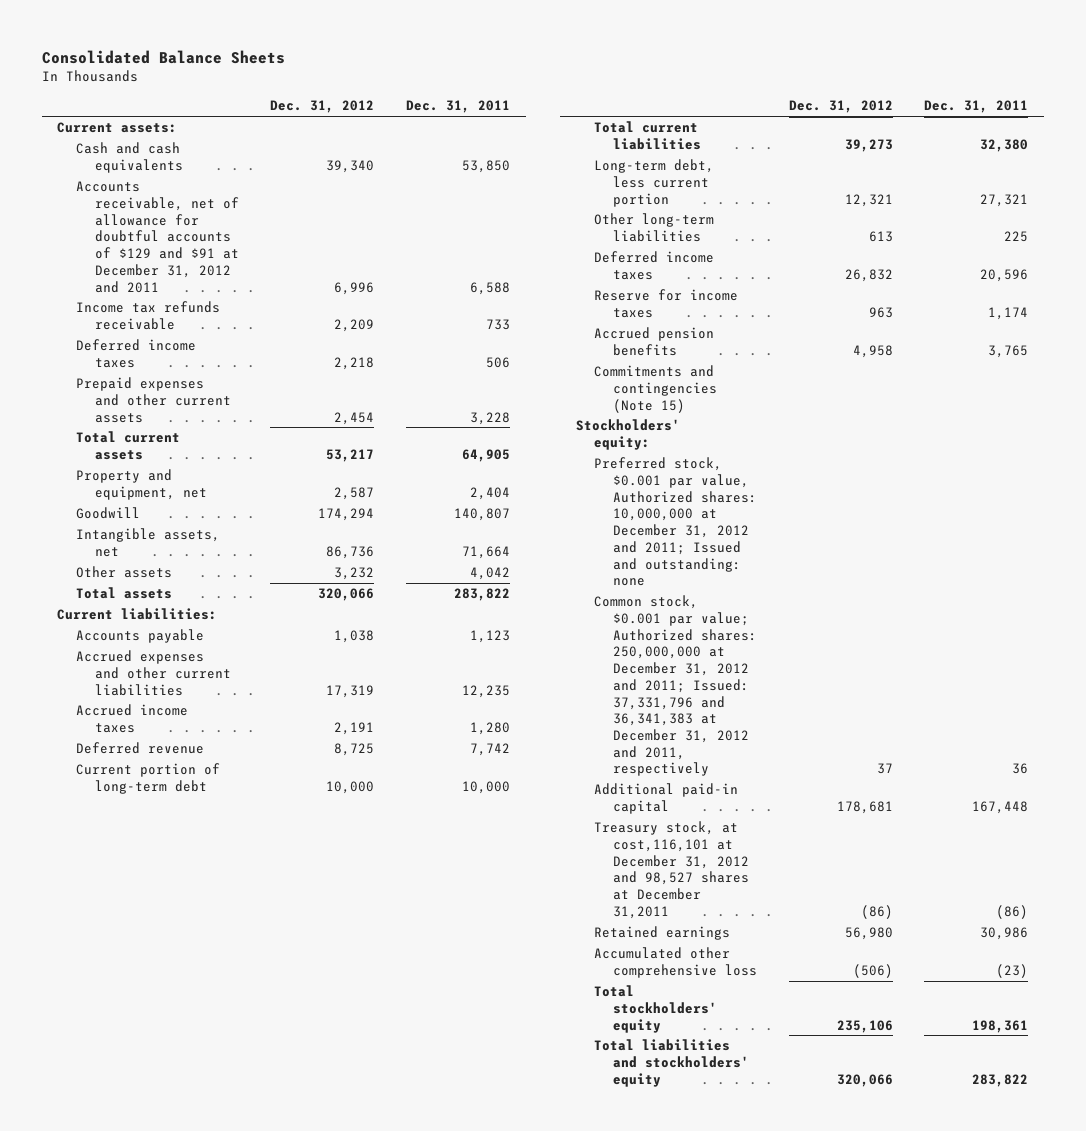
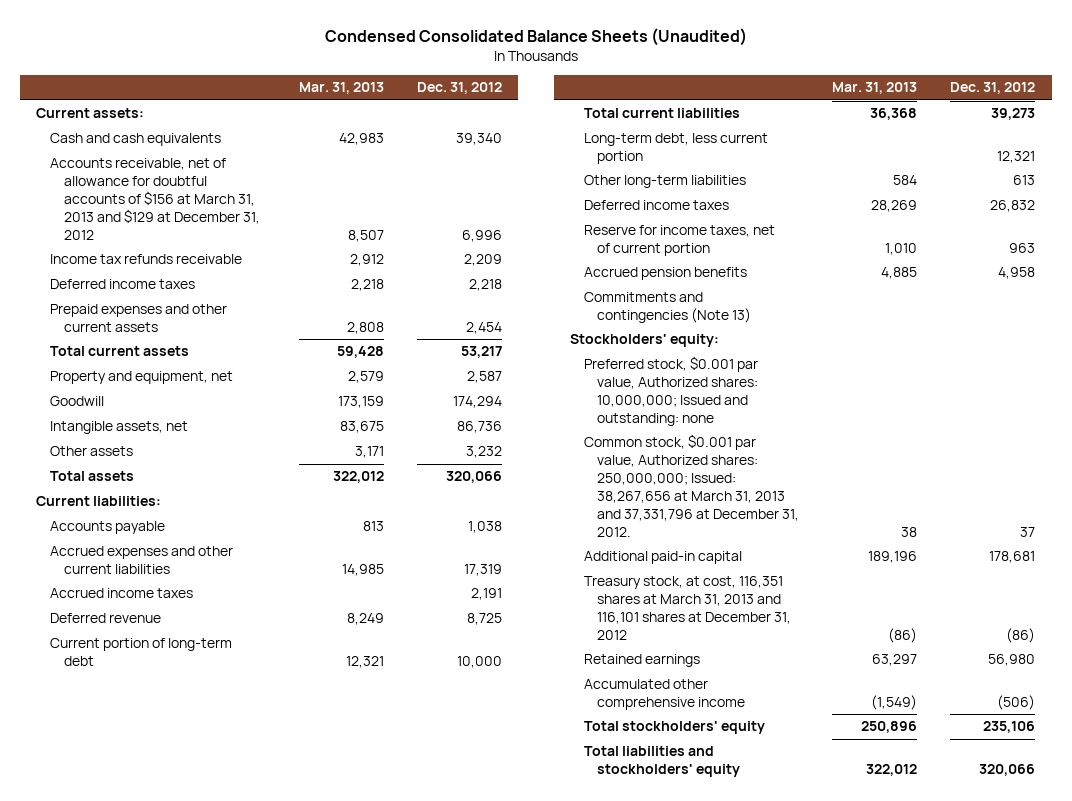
- Consolidated Balance Sheets
+ Condensed Consolidated Balance Sheets (Unaudited)
- | Dec. 31, 2012 | Dec. 31, 2011
+ | Mar. 31, 2013 | Dec. 31, 2012
- Accounts receivable, net of allowance for doubtful accounts of $129 and $91 at December 31, 2012 and 2011 | 6,996 | 6,588
+ Accounts receivable, net of allowance for doubtful accounts of $156 at March 31, 2013 and $129 at December 31, 2012 | 8,507 | 6,996
- Reserve for income taxes | 963 | 1,174
+ Reserve for income taxes, net of current portion | 1,010 | 963
- Commitments and contingencies (Note 15)
+ Commitments and contingencies (Note 13)
- Preferred stock, $0.001 par value, Authorized shares: 10,000,000 at December 31, 2012 and 2011; Issued and outstanding: none
- Common stock, $0.001 par value; Authorized shares: 250,000,000 at December 31, 2012 and 2011; Issued: 37,331,796 and 36,341,383 at December 31, 2012 and 2011, respectively | 37 | 36
+ Preferred stock, $0.001 par value, Authorized shares: 10,000,000; Issued and outstanding: none
+ Common stock, $0.001 par value, Authorized shares: 250,000,000; Issued: 38,267,656 at March 31, 2013 and 37,331,796 at December 31, 2012. | 38 | 37
- Treasury stock, at cost,116,101 at December 31, 2012 and 98,527 shares at December 31,2011 | (86) | (86)
+ Treasury stock, at cost, 116,351 shares at March 31, 2013 and 116,101 shares at December 31, 2012 | (86) | (86)
- Accumulated other comprehensive loss | (506) | (23)
+ Accumulated other comprehensive income | (1,549) | (506)

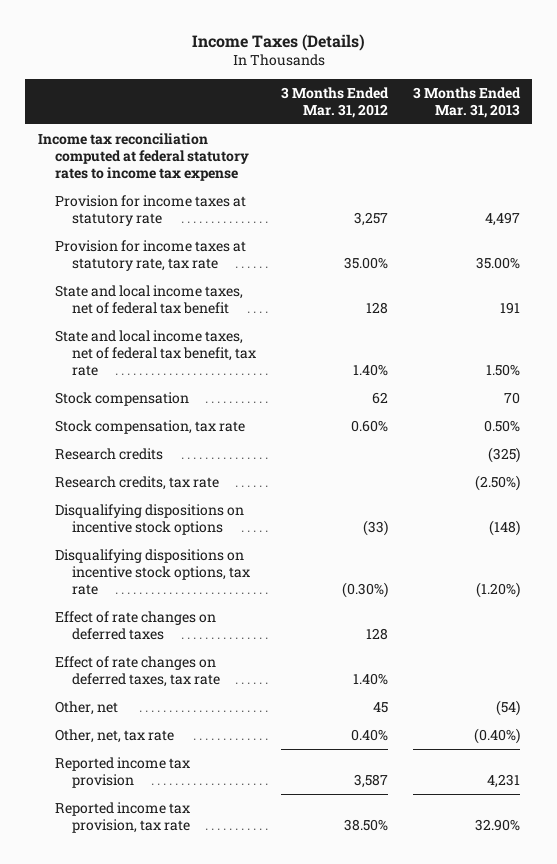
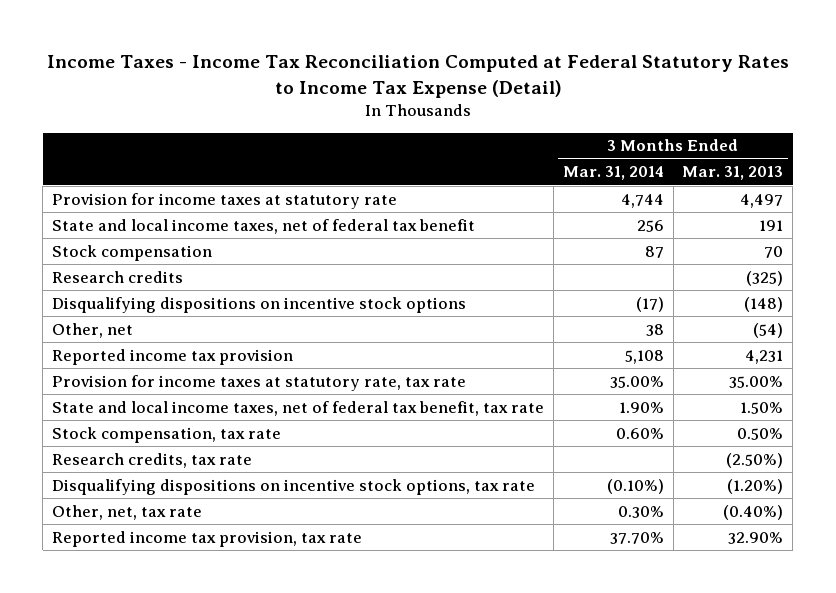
- Income Taxes (Details)
+ Income Taxes - Income Tax Reconciliation Computed at Federal Statutory Rates to Income Tax Expense (Detail)
- | 3 Months Ended Mar. 31, 2012 | 3 Months Ended Mar. 31, 2013
+ | 3 Months Ended Mar. 31, 2014 | 3 Months Ended Mar. 31, 2013
- Income tax reconciliation computed at federal statutory rates to income tax expense
- Effect of rate changes on deferred taxes | 128 |
- Effect of rate changes on deferred taxes, tax rate | 1.40% |
moved down: Provision for income taxes at statutory rate, tax rate | 35.00% | 35.00%
moved down: State and local income taxes, net of federal tax benefit, tax rate | 1.90% | 1.50%
moved down: Stock compensation, tax rate | 0.60% | 0.50%
moved down: Research credits, tax rate | | (2.50%)
moved down: Disqualifying dispositions on incentive stock options, tax rate | (0.10%) | (1.20%)
moved down: Other, net, tax rate | 0.30% | (0.40%)

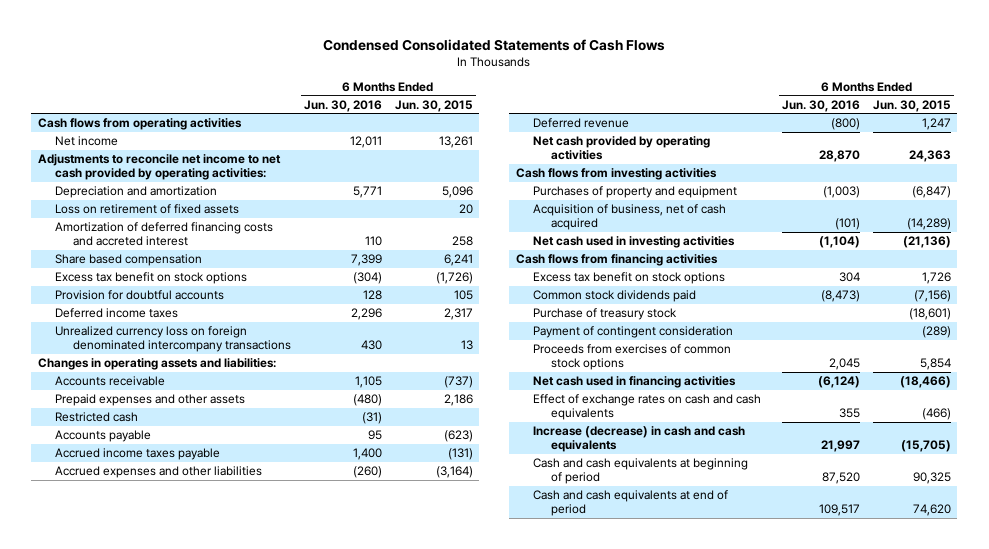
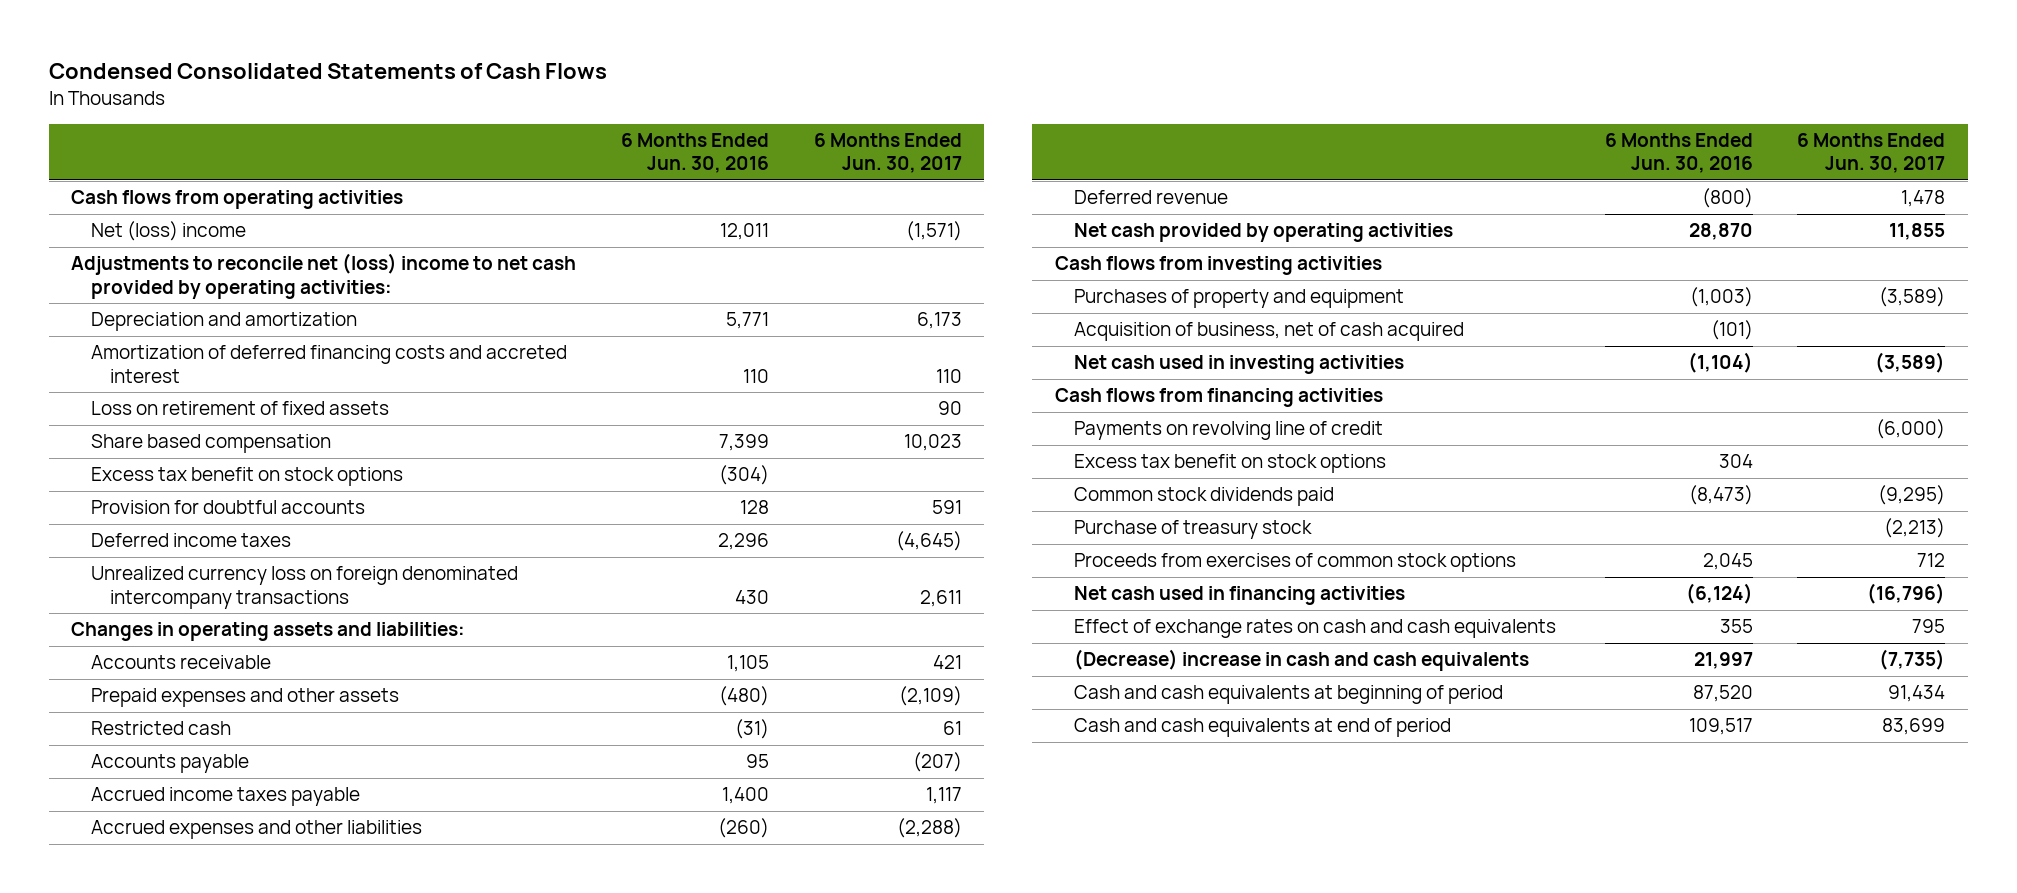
- | 6 Months Ended Jun. 30, 2016 | 6 Months Ended Jun. 30, 2015
+ | 6 Months Ended Jun. 30, 2016 | 6 Months Ended Jun. 30, 2017
- Net income | 12,011 | 13,261
- Adjustments to reconcile net income to net cash provided by operating activities:
+ Net (loss) income | 12,011 | (1,571)
+ Adjustments to reconcile net (loss) income to net cash provided by operating activities:
moved down: Loss on retirement of fixed assets | | 90
+ Payments on revolving line of credit | | (6,000)
- Payment of contingent consideration | | (289)
- Increase (decrease) in cash and cash equivalents | 21,997 | (15,705)
+ (Decrease) increase in cash and cash equivalents | 21,997 | (7,735)

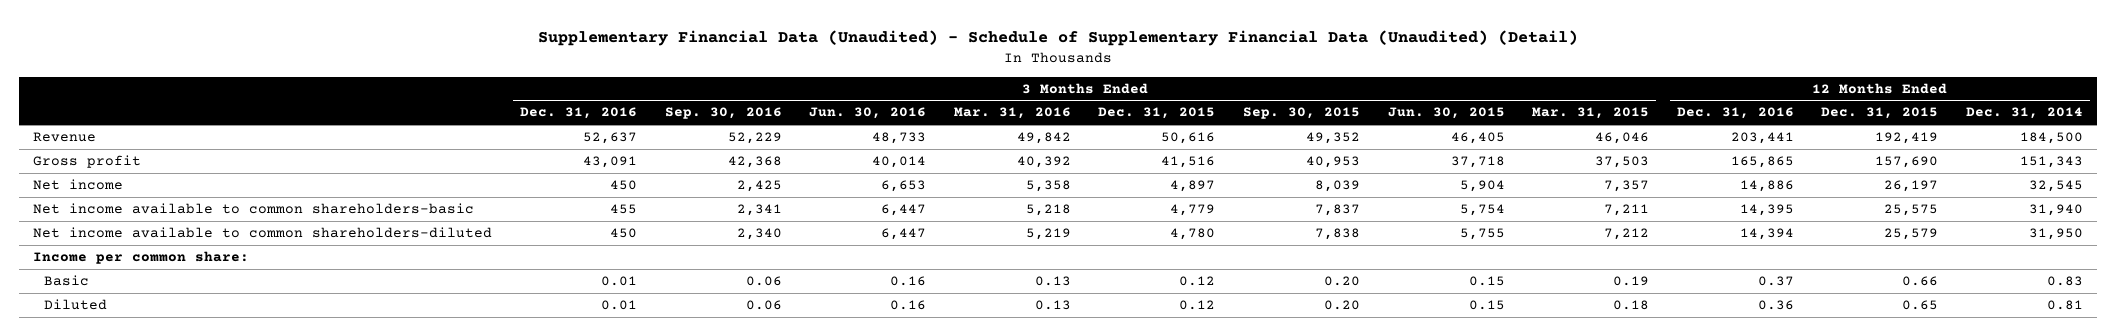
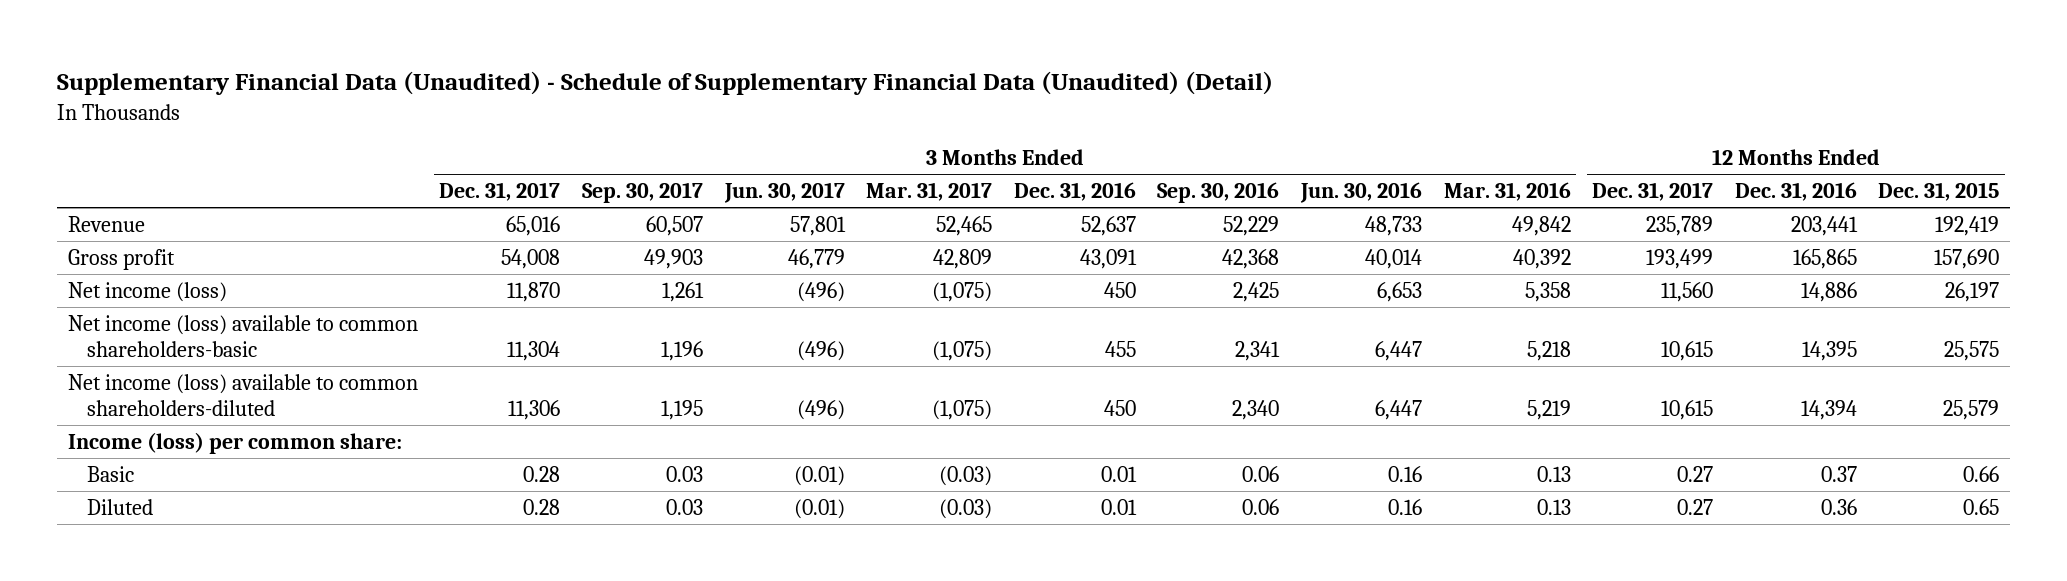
- | 3 Months Ended Dec. 31, 2016 | 3 Months Ended Sep. 30, 2016 | 3 Months Ended Jun. 30, 2016 | 3 Months Ended Mar. 31, 2016 | 3 Months Ended Dec. 31, 2015 | 3 Months Ended Sep. 30, 2015 | 3 Months Ended Jun. 30, 2015 | 3 Months Ended Mar. 31, 2015 | 12 Months Ended Dec. 31, 2016 | 12 Months Ended Dec. 31, 2015 | 12 Months Ended Dec. 31, 2014
+ | 3 Months Ended Dec. 31, 2017 | 3 Months Ended Sep. 30, 2017 | 3 Months Ended Jun. 30, 2017 | 3 Months Ended Mar. 31, 2017 | 3 Months Ended Dec. 31, 2016 | 3 Months Ended Sep. 30, 2016 | 3 Months Ended Jun. 30, 2016 | 3 Months Ended Mar. 31, 2016 | 12 Months Ended Dec. 31, 2017 | 12 Months Ended Dec. 31, 2016 | 12 Months Ended Dec. 31, 2015
- Net income | 450 | 2,425 | 6,653 | 5,358 | 4,897 | 8,039 | 5,904 | 7,357 | 14,886 | 26,197 | 32,545
- Net income available to common shareholders-basic | 455 | 2,341 | 6,447 | 5,218 | 4,779 | 7,837 | 5,754 | 7,211 | 14,395 | 25,575 | 31,940
- Net income available to common shareholders-diluted | 450 | 2,340 | 6,447 | 5,219 | 4,780 | 7,838 | 5,755 | 7,212 | 14,394 | 25,579 | 31,950
- Income per common share:
+ Net income (loss) | 11,870 | 1,261 | (496) | (1,075) | 450 | 2,425 | 6,653 | 5,358 | 11,560 | 14,886 | 26,197
+ Net income (loss) available to common shareholders-basic | 11,304 | 1,196 | (496) | (1,075) | 455 | 2,341 | 6,447 | 5,218 | 10,615 | 14,395 | 25,575
+ Net income (loss) available to common shareholders-diluted | 11,306 | 1,195 | (496) | (1,075) | 450 | 2,340 | 6,447 | 5,219 | 10,615 | 14,394 | 25,579
+ Income (loss) per common share:

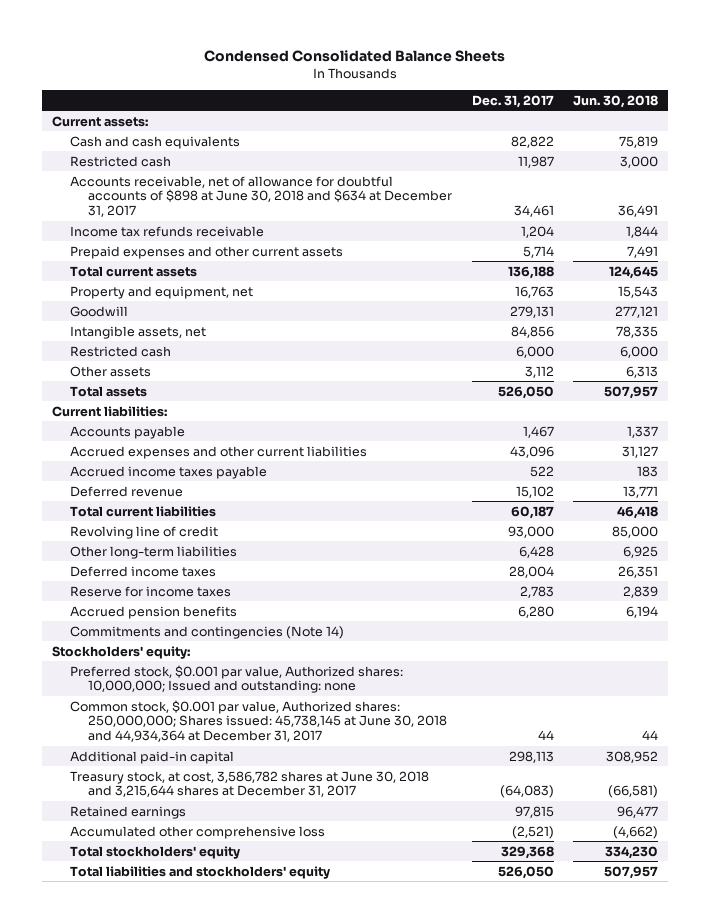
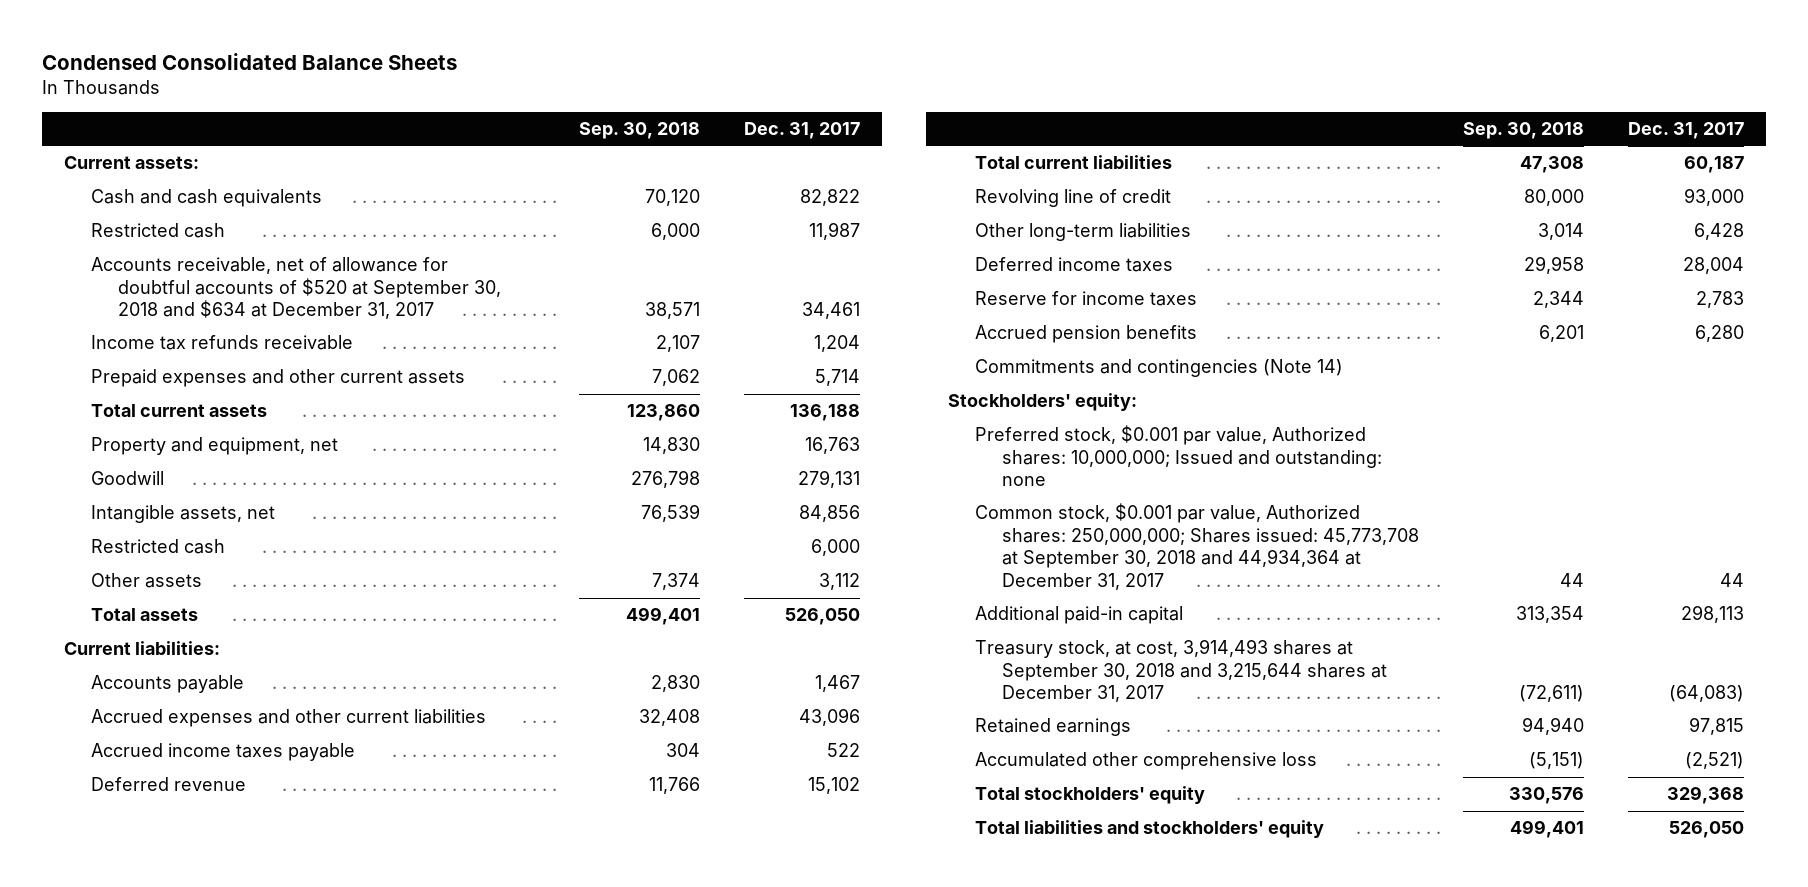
- | Dec. 31, 2017 | Jun. 30, 2018
+ | Sep. 30, 2018 | Dec. 31, 2017
- Accounts receivable, net of allowance for doubtful accounts of $898 at June 30, 2018 and $634 at December 31, 2017 | 34,461 | 36,491
+ Accounts receivable, net of allowance for doubtful accounts of $520 at September 30, 2018 and $634 at December 31, 2017 | 38,571 | 34,461
- Common stock, $0.001 par value, Authorized shares: 250,000,000; Shares issued: 45,738,145 at June 30, 2018 and 44,934,364 at December 31, 2017 | 44 | 44
+ Common stock, $0.001 par value, Authorized shares: 250,000,000; Shares issued: 45,773,708 at September 30, 2018 and 44,934,364 at December 31, 2017 | 44 | 44
- Treasury stock, at cost, 3,586,782 shares at June 30, 2018 and 3,215,644 shares at December 31, 2017 | (64,083) | (66,581)
+ Treasury stock, at cost, 3,914,493 shares at September 30, 2018 and 3,215,644 shares at December 31, 2017 | (72,611) | (64,083)

